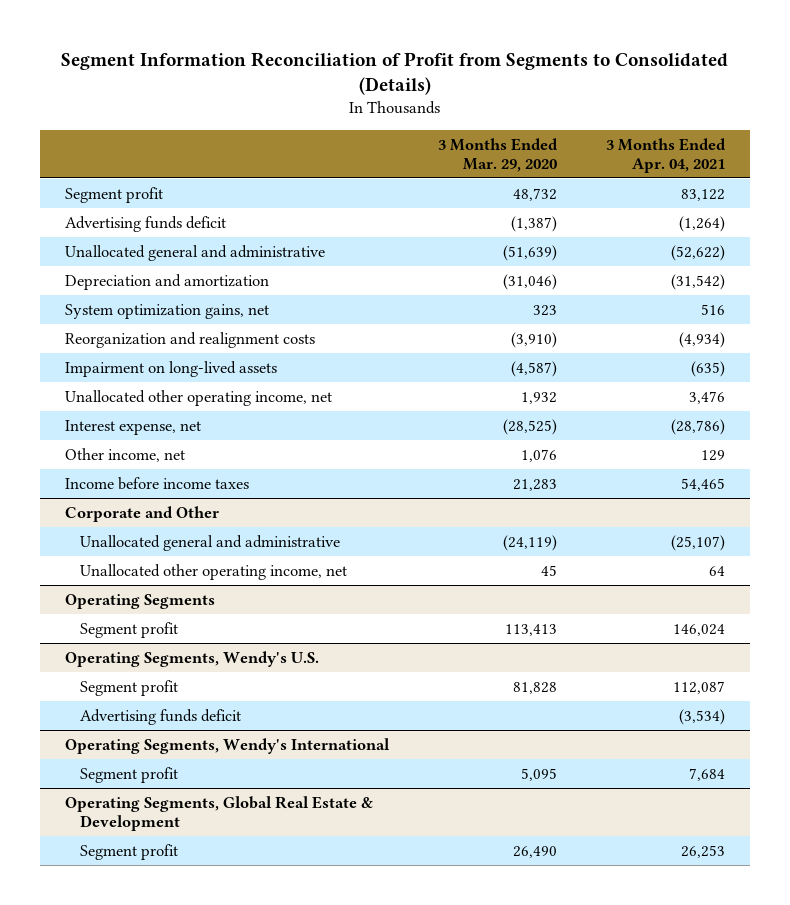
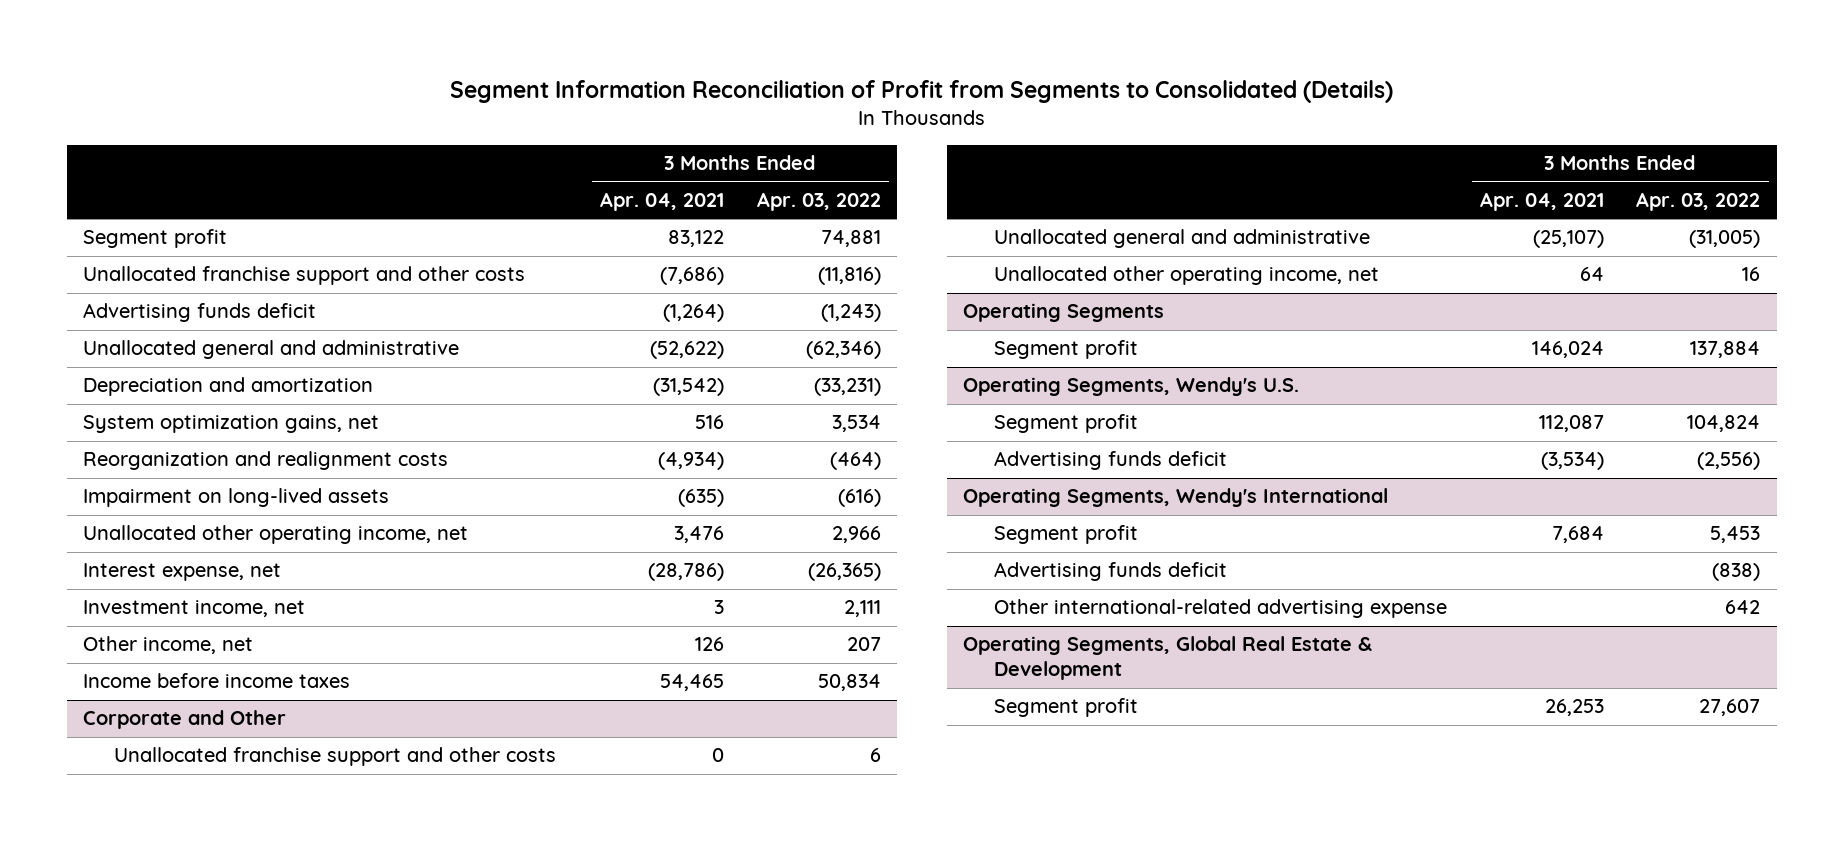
- | 3 Months Ended Mar. 29, 2020 | 3 Months Ended Apr. 04, 2021
+ | 3 Months Ended Apr. 04, 2021 | 3 Months Ended Apr. 03, 2022
+ Unallocated franchise support and other costs | (7,686) | (11,816)
- Other income, net | 1,076 | 129
+ Investment income, net | 3 | 2,111
+ Other income, net | 126 | 207
@ Corporate and Other
+ Unallocated franchise support and other costs | 0 | 6
@ Operating Segments, Wendy's International
+ Advertising funds deficit | | (838)
+ Other international-related advertising expense | | 642

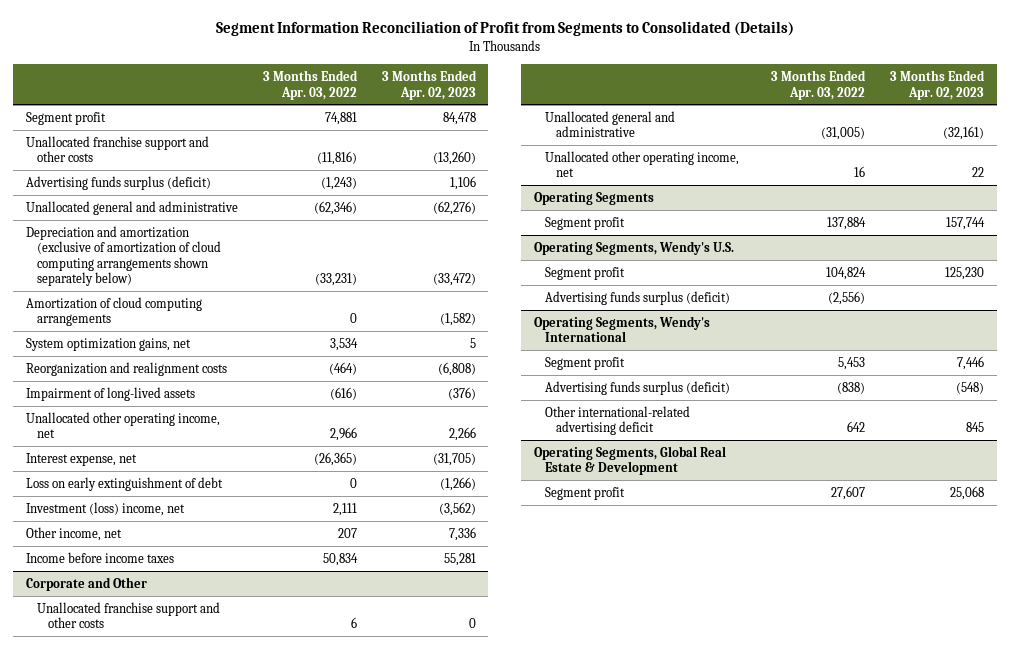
- | 3 Months Ended Apr. 04, 2021 | 3 Months Ended Apr. 03, 2022
+ | 3 Months Ended Apr. 03, 2022 | 3 Months Ended Apr. 02, 2023
- Advertising funds deficit | (1,264) | (1,243)
+ Advertising funds surplus (deficit) | (1,243) | 1,106
- Depreciation and amortization | (31,542) | (33,231)
+ Depreciation and amortization (exclusive of amortization of cloud computing arrangements shown separately below) | (33,231) | (33,472)
+ Amortization of cloud computing arrangements | 0 | (1,582)
- Impairment on long-lived assets | (635) | (616)
+ Impairment of long-lived assets | (616) | (376)
- Investment income, net | 3 | 2,111
+ Loss on early extinguishment of debt | 0 | (1,266)
+ Investment (loss) income, net | 2,111 | (3,562)
@ Operating Segments, Wendy's U.S.
- Advertising funds deficit | (3,534) | (2,556)
+ Advertising funds surplus (deficit) | (2,556) |
@ Operating Segments, Wendy's International
- Advertising funds deficit | | (838)
- Other international-related advertising expense | | 642
+ Advertising funds surplus (deficit) | (838) | (548)
+ Other international-related advertising deficit | 642 | 845

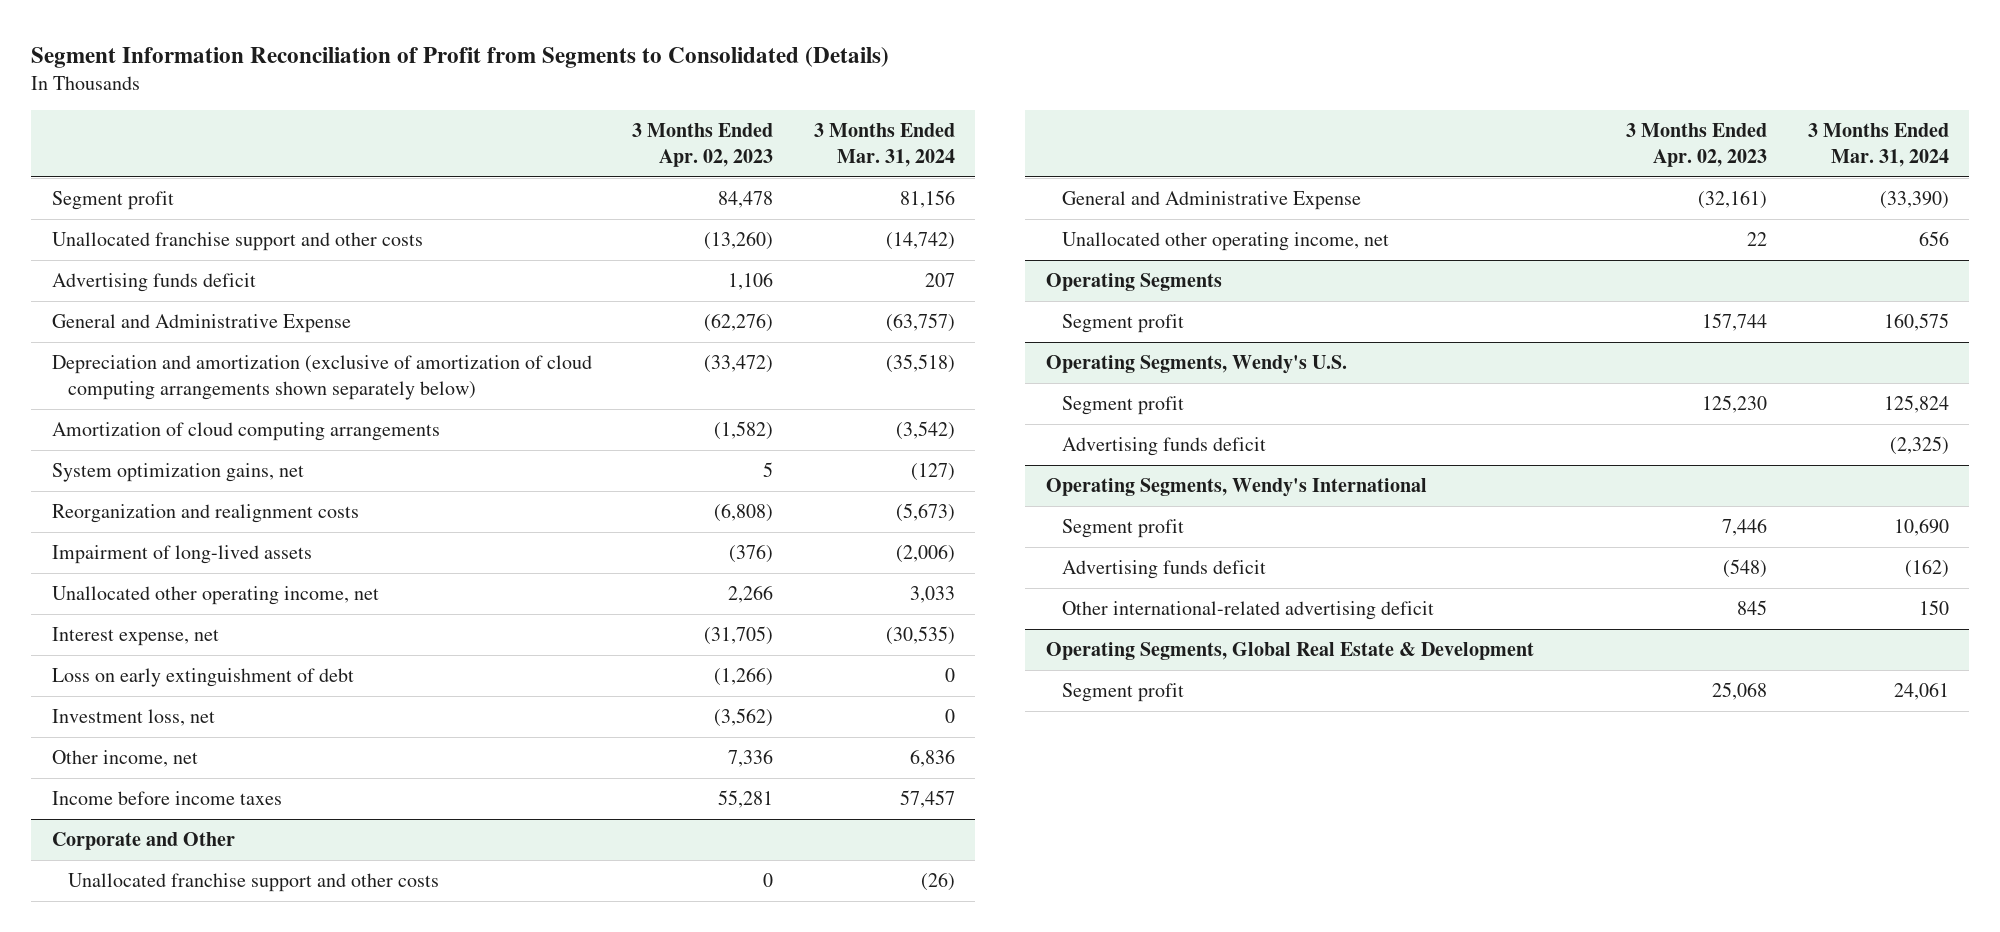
- | 3 Months Ended Apr. 03, 2022 | 3 Months Ended Apr. 02, 2023
+ | 3 Months Ended Apr. 02, 2023 | 3 Months Ended Mar. 31, 2024
- Advertising funds surplus (deficit) | (1,243) | 1,106
- Unallocated general and administrative | (62,346) | (62,276)
+ Advertising funds deficit | 1,106 | 207
+ General and Administrative Expense | (62,276) | (63,757)
- Investment (loss) income, net | 2,111 | (3,562)
+ Investment loss, net | (3,562) | 0
@ Corporate and Other
- Unallocated general and administrative | (31,005) | (32,161)
+ General and Administrative Expense | (32,161) | (33,390)
@ Operating Segments, Wendy's U.S.
- Advertising funds surplus (deficit) | (2,556) |
+ Advertising funds deficit | | (2,325)
@ Operating Segments, Wendy's International
- Advertising funds surplus (deficit) | (838) | (548)
+ Advertising funds deficit | (548) | (162)

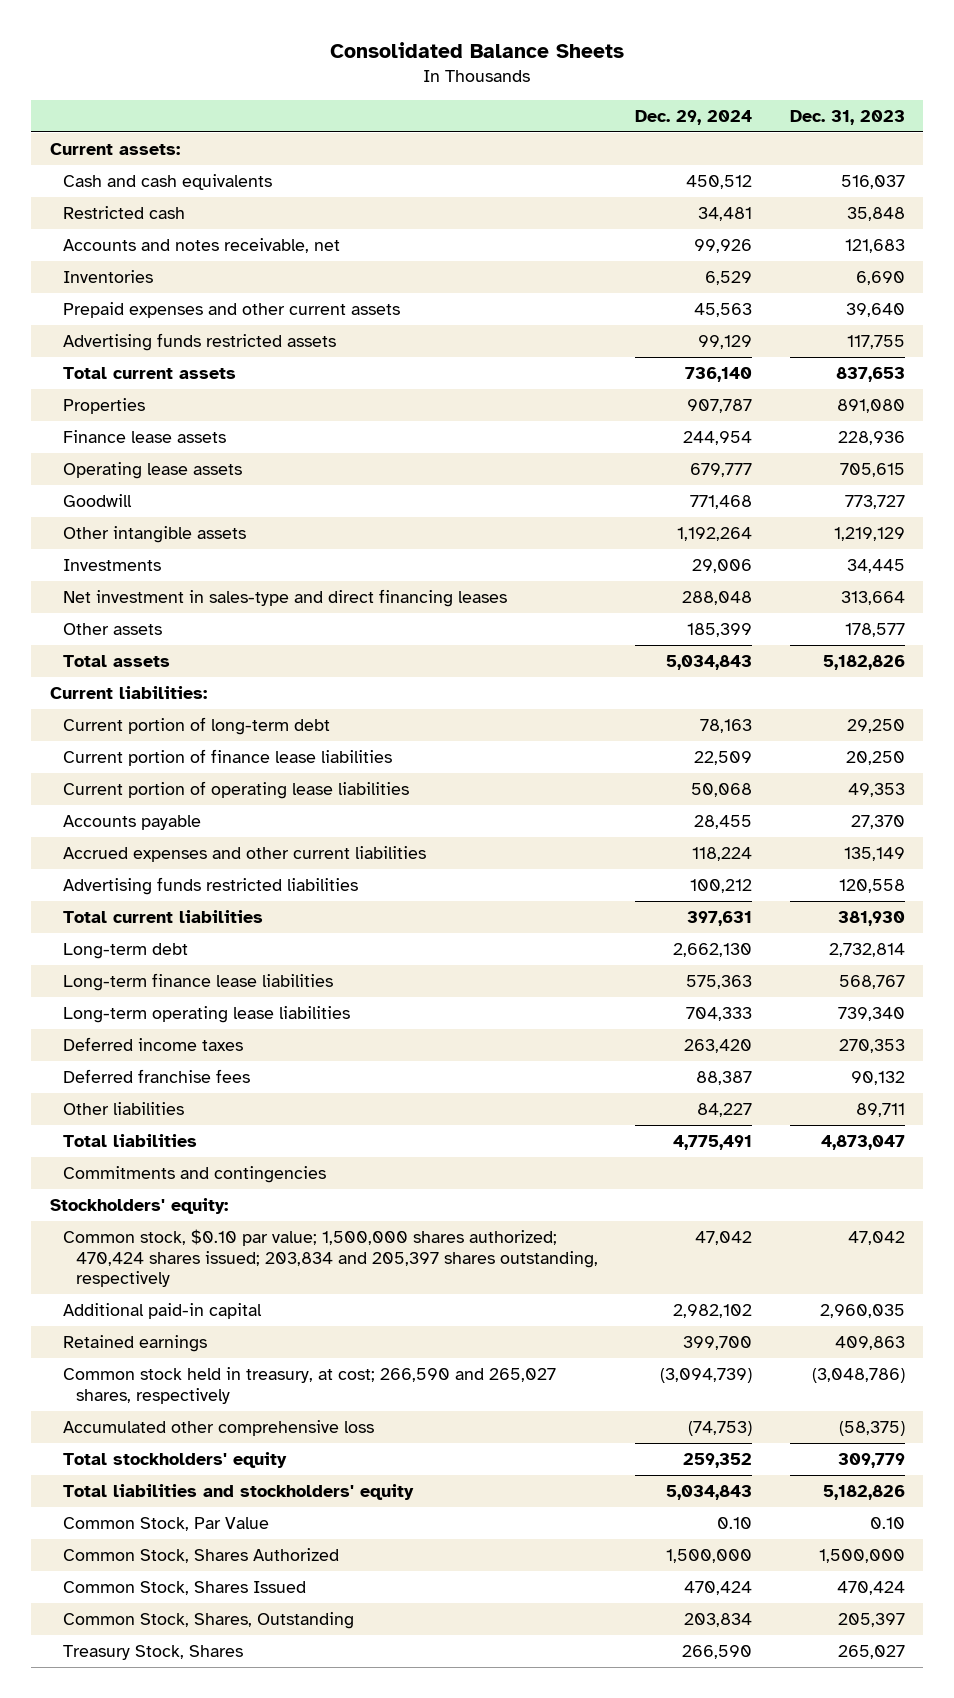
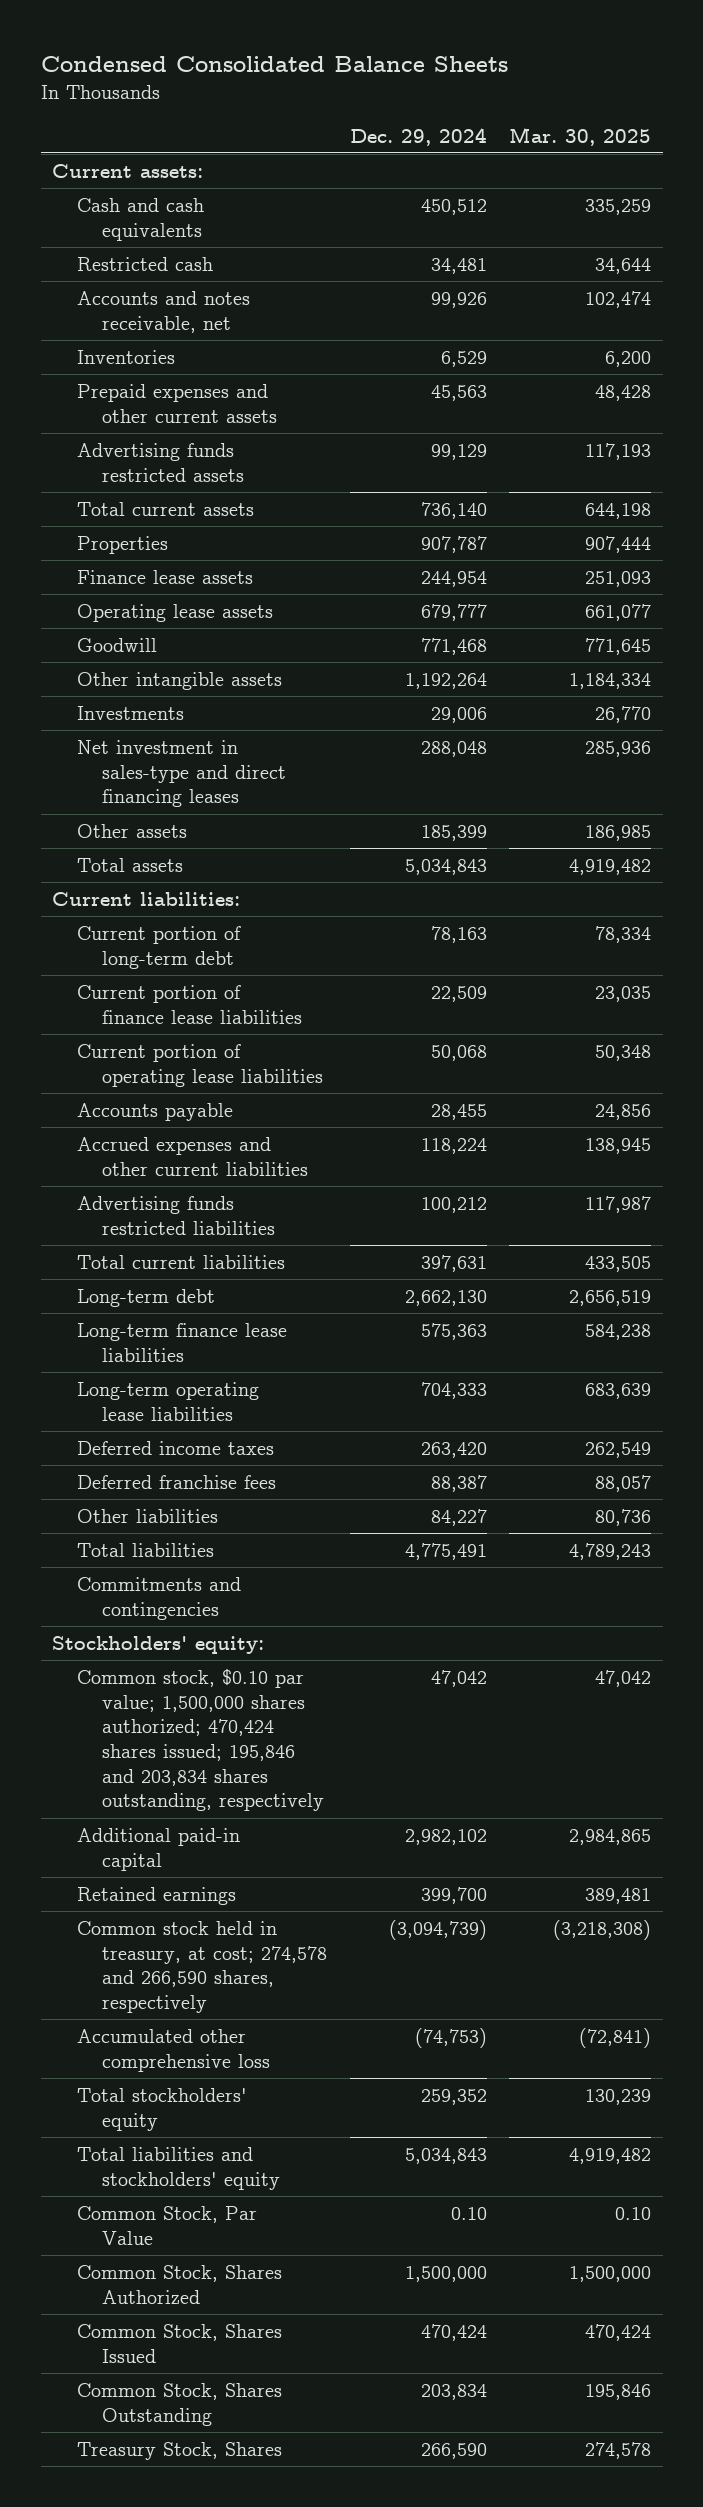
- Consolidated Balance Sheets
+ Condensed Consolidated Balance Sheets
- | Dec. 29, 2024 | Dec. 31, 2023
+ | Dec. 29, 2024 | Mar. 30, 2025
- Common stock, $0.10 par value; 1,500,000 shares authorized; 470,424 shares issued; 203,834 and 205,397 shares outstanding, respectively | 47,042 | 47,042
+ Common stock, $0.10 par value; 1,500,000 shares authorized; 470,424 shares issued; 195,846 and 203,834 shares outstanding, respectively | 47,042 | 47,042
- Common stock held in treasury, at cost; 266,590 and 265,027 shares, respectively | (3,094,739) | (3,048,786)
+ Common stock held in treasury, at cost; 274,578 and 266,590 shares, respectively | (3,094,739) | (3,218,308)
- Common Stock, Shares, Outstanding | 203,834 | 205,397
+ Common Stock, Shares Outstanding | 203,834 | 195,846

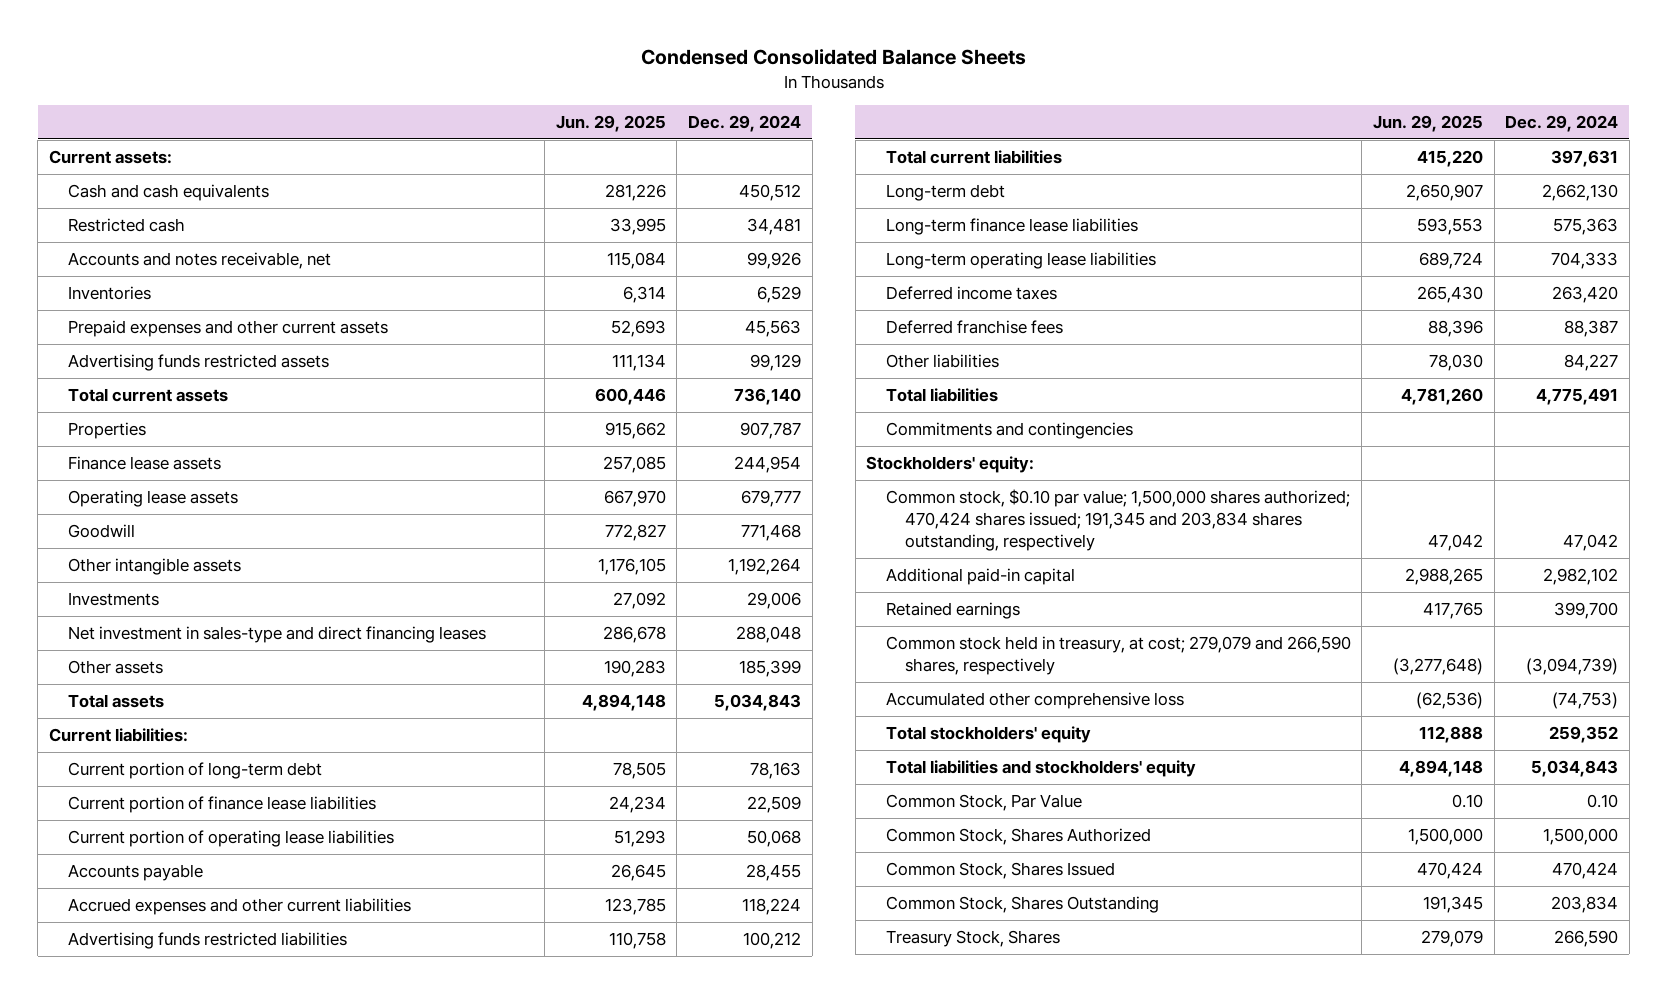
- | Dec. 29, 2024 | Mar. 30, 2025
+ | Jun. 29, 2025 | Dec. 29, 2024
- Common stock, $0.10 par value; 1,500,000 shares authorized; 470,424 shares issued; 195,846 and 203,834 shares outstanding, respectively | 47,042 | 47,042
+ Common stock, $0.10 par value; 1,500,000 shares authorized; 470,424 shares issued; 191,345 and 203,834 shares outstanding, respectively | 47,042 | 47,042
- Common stock held in treasury, at cost; 274,578 and 266,590 shares, respectively | (3,094,739) | (3,218,308)
+ Common stock held in treasury, at cost; 279,079 and 266,590 shares, respectively | (3,277,648) | (3,094,739)

